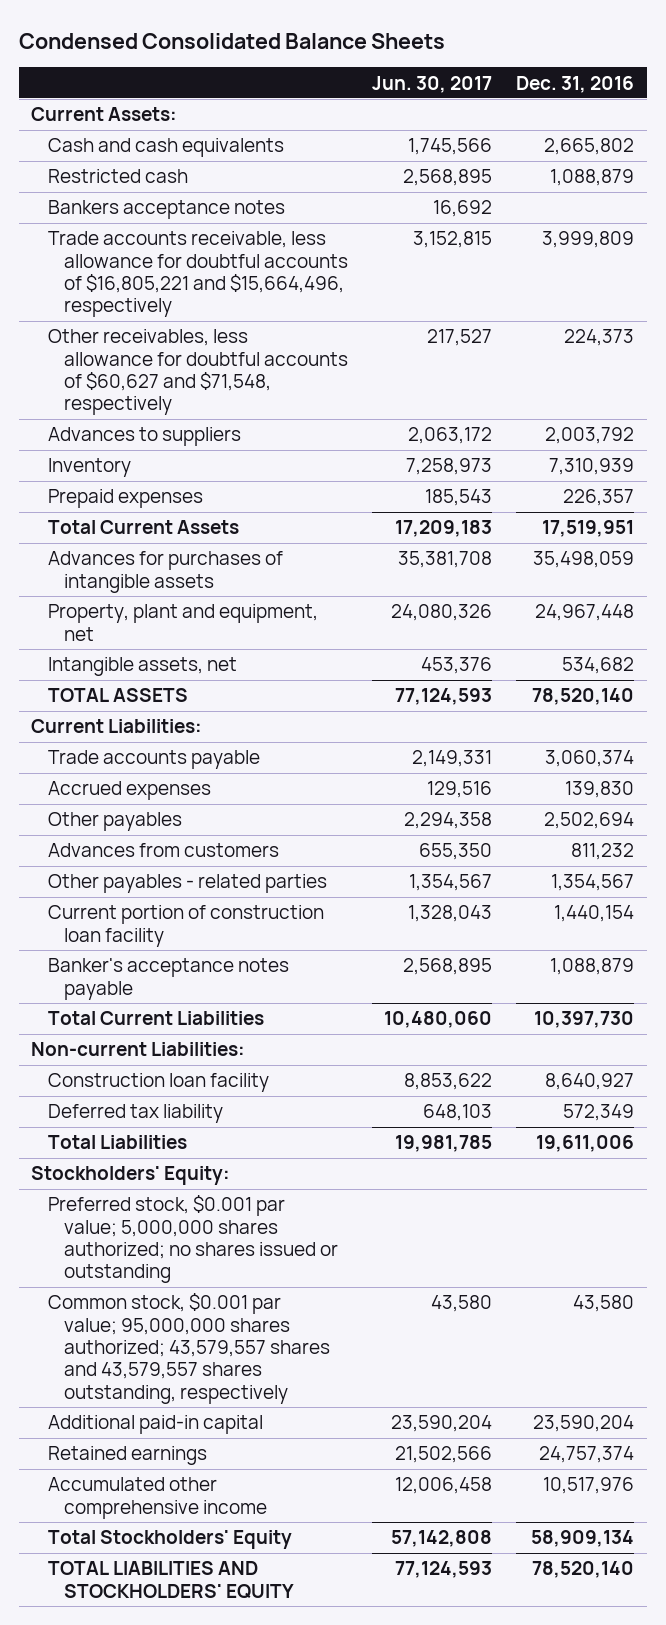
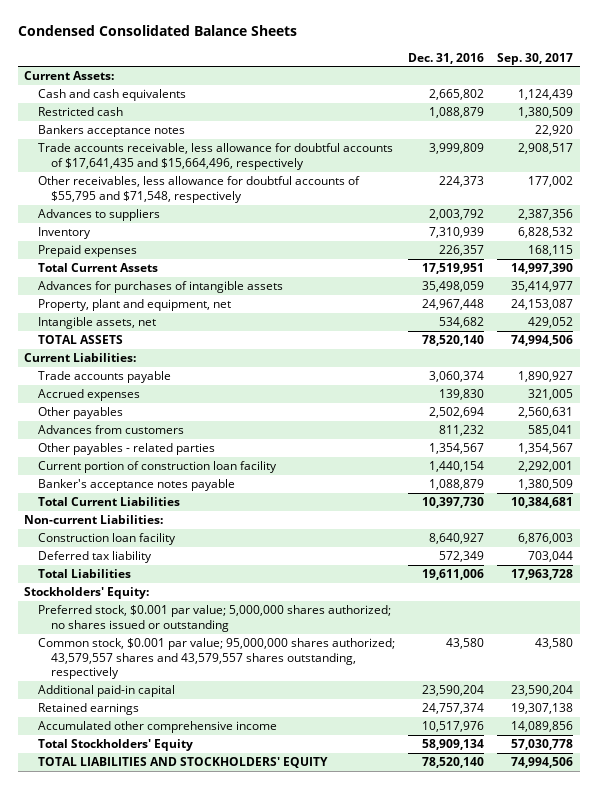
- | Jun. 30, 2017 | Dec. 31, 2016
+ | Dec. 31, 2016 | Sep. 30, 2017
- Trade accounts receivable, less allowance for doubtful accounts of $16,805,221 and $15,664,496, respectively | 3,152,815 | 3,999,809
- Other receivables, less allowance for doubtful accounts of $60,627 and $71,548, respectively | 217,527 | 224,373
+ Trade accounts receivable, less allowance for doubtful accounts of $17,641,435 and $15,664,496, respectively | 3,999,809 | 2,908,517
+ Other receivables, less allowance for doubtful accounts of $55,795 and $71,548, respectively | 224,373 | 177,002

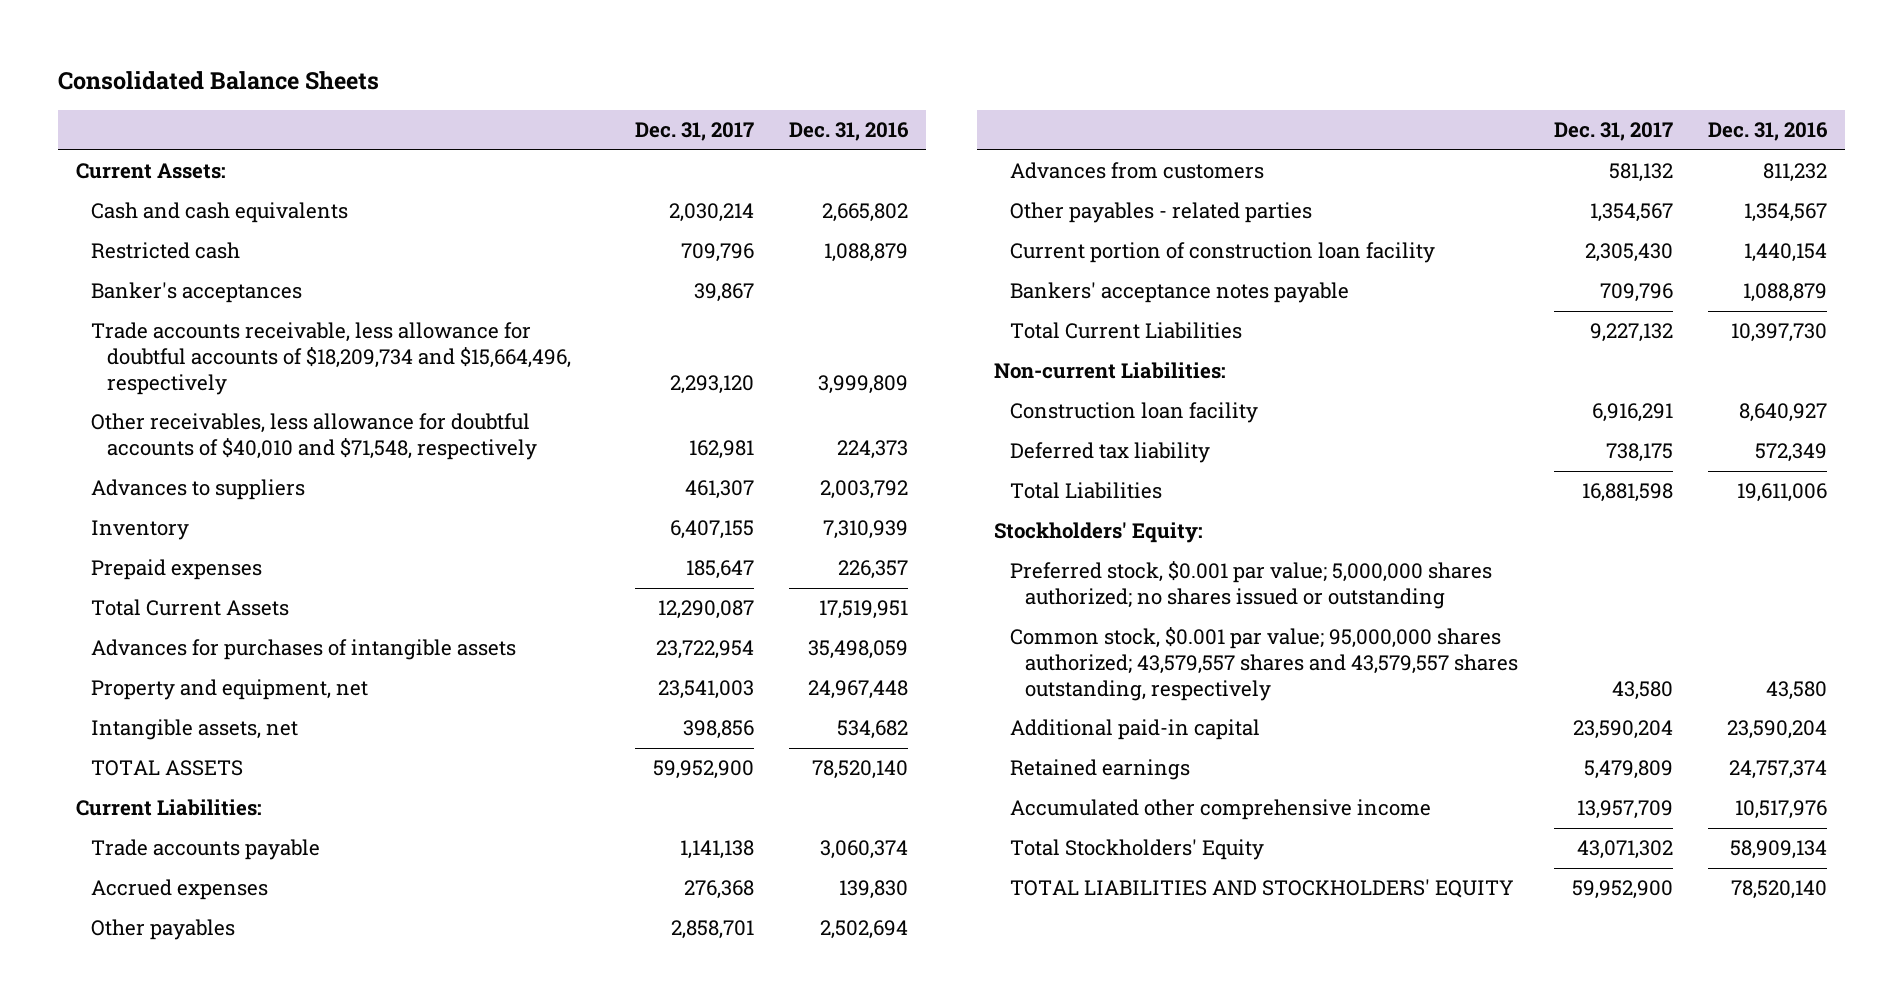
- Condensed Consolidated Balance Sheets
+ Consolidated Balance Sheets
- | Dec. 31, 2016 | Sep. 30, 2017
+ | Dec. 31, 2017 | Dec. 31, 2016
- Bankers acceptance notes | | 22,920
- Trade accounts receivable, less allowance for doubtful accounts of $17,641,435 and $15,664,496, respectively | 3,999,809 | 2,908,517
- Other receivables, less allowance for doubtful accounts of $55,795 and $71,548, respectively | 224,373 | 177,002
+ Banker's acceptances | 39,867 |
+ Trade accounts receivable, less allowance for doubtful accounts of $18,209,734 and $15,664,496, respectively | 2,293,120 | 3,999,809
+ Other receivables, less allowance for doubtful accounts of $40,010 and $71,548, respectively | 162,981 | 224,373
- Property, plant and equipment, net | 24,967,448 | 24,153,087
+ Property and equipment, net | 23,541,003 | 24,967,448
- Banker's acceptance notes payable | 1,088,879 | 1,380,509
+ Bankers' acceptance notes payable | 709,796 | 1,088,879

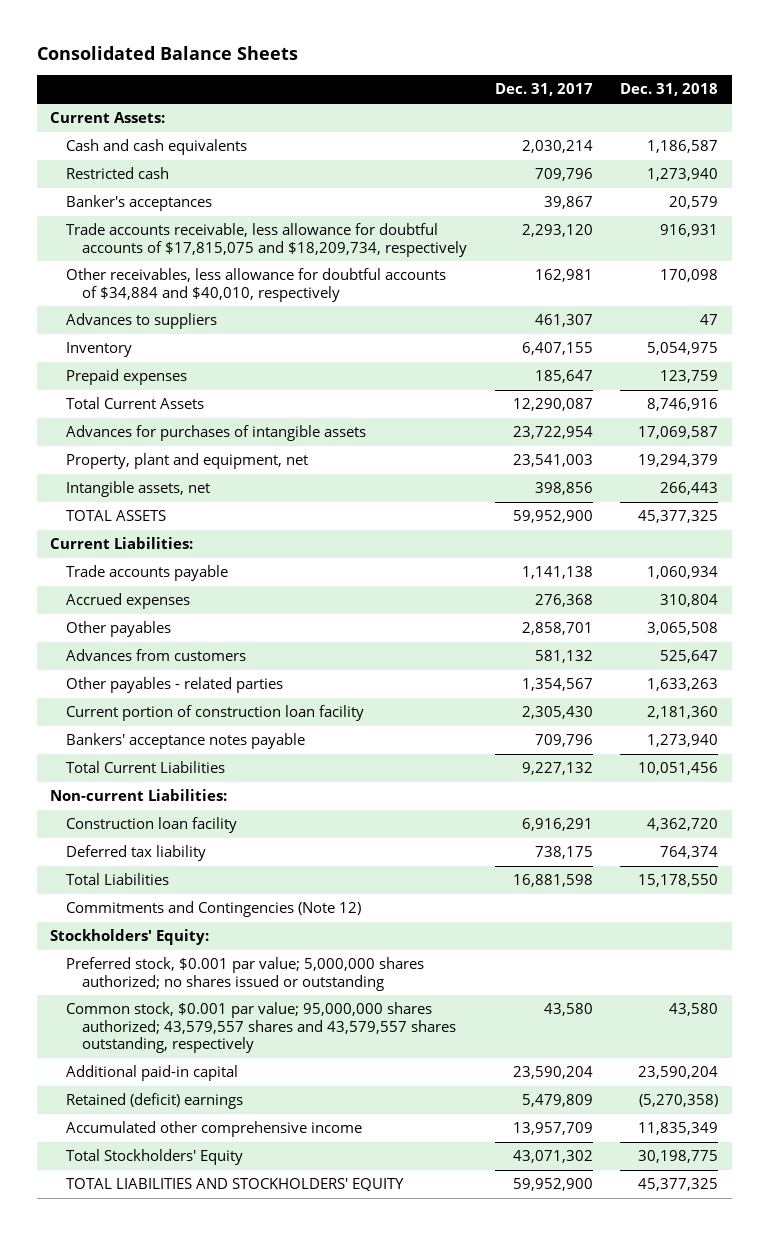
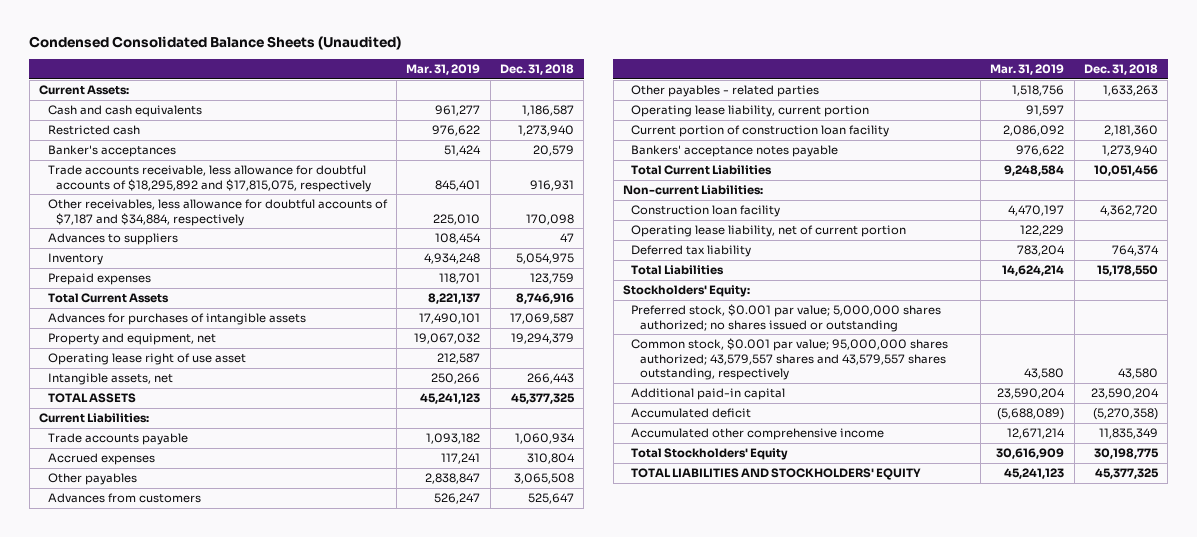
- Consolidated Balance Sheets
+ Condensed Consolidated Balance Sheets (Unaudited)
- | Dec. 31, 2017 | Dec. 31, 2018
+ | Mar. 31, 2019 | Dec. 31, 2018
- Trade accounts receivable, less allowance for doubtful accounts of $17,815,075 and $18,209,734, respectively | 2,293,120 | 916,931
- Other receivables, less allowance for doubtful accounts of $34,884 and $40,010, respectively | 162,981 | 170,098
+ Trade accounts receivable, less allowance for doubtful accounts of $18,295,892 and $17,815,075, respectively | 845,401 | 916,931
+ Other receivables, less allowance for doubtful accounts of $7,187 and $34,884, respectively | 225,010 | 170,098
- Property, plant and equipment, net | 23,541,003 | 19,294,379
+ Property and equipment, net | 19,067,032 | 19,294,379
+ Operating lease right of use asset | 212,587 |
+ Operating lease liability, current portion | 91,597 |
+ Operating lease liability, net of current portion | 122,229 |
- Commitments and Contingencies (Note 12)
- Retained (deficit) earnings | 5,479,809 | (5,270,358)
+ Accumulated deficit | (5,688,089) | (5,270,358)

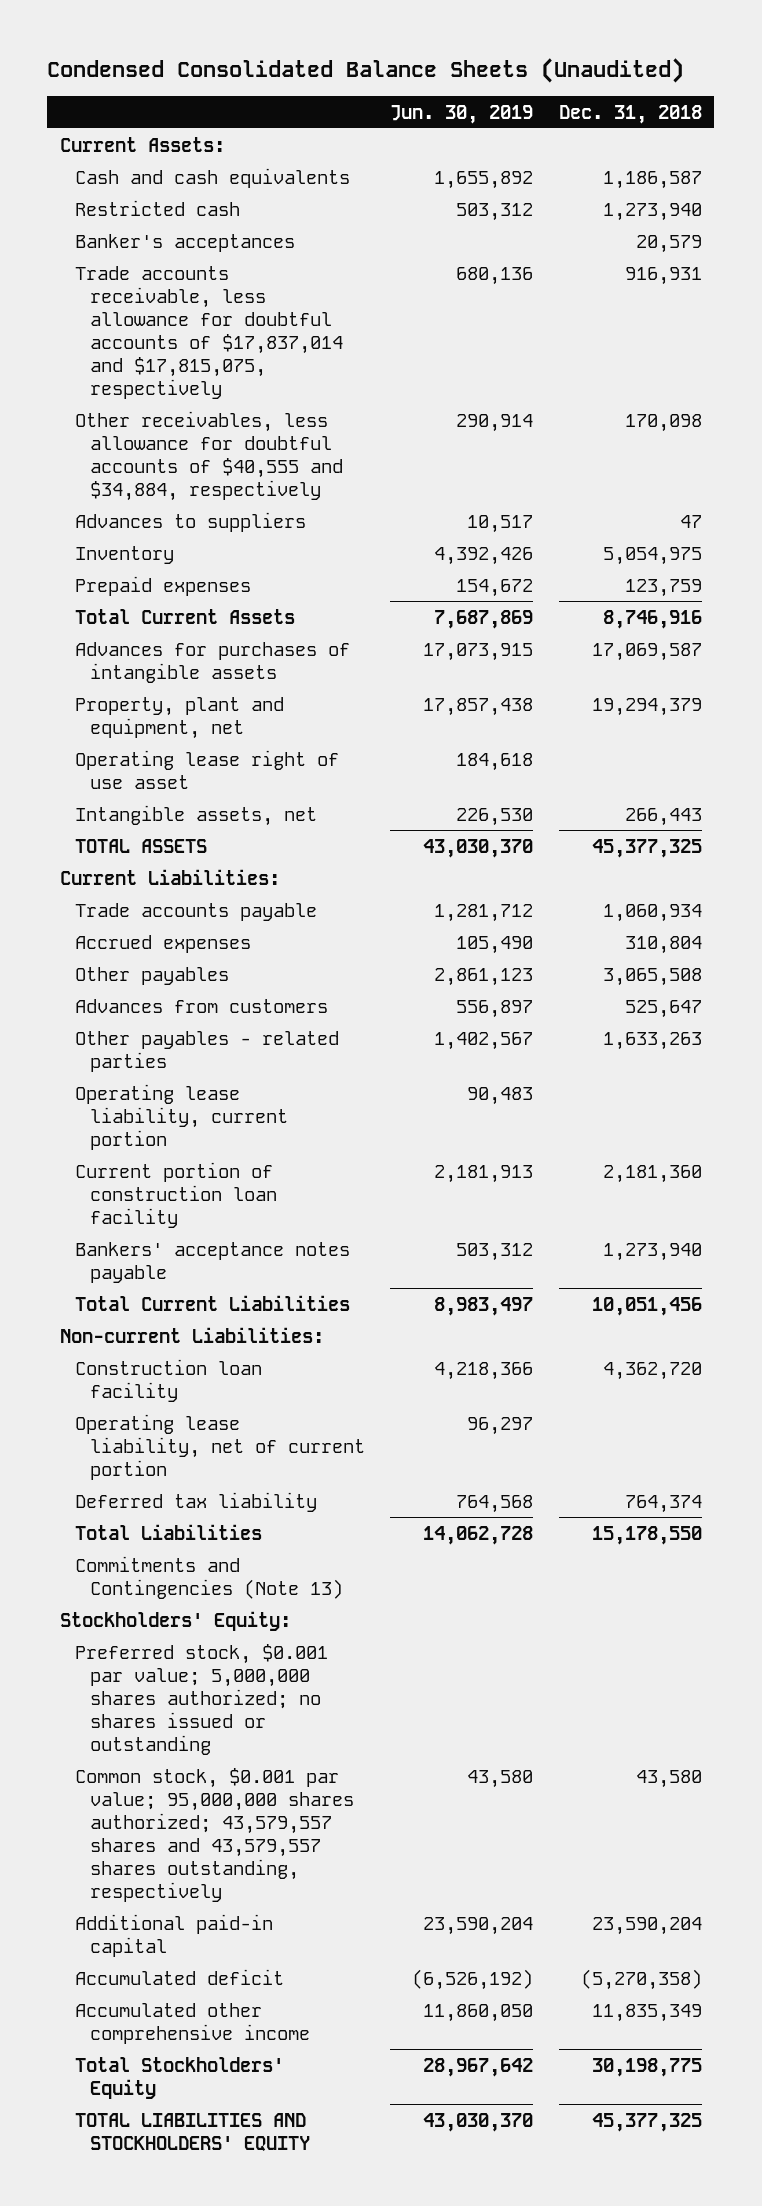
- | Mar. 31, 2019 | Dec. 31, 2018
+ | Jun. 30, 2019 | Dec. 31, 2018
- Trade accounts receivable, less allowance for doubtful accounts of $18,295,892 and $17,815,075, respectively | 845,401 | 916,931
- Other receivables, less allowance for doubtful accounts of $7,187 and $34,884, respectively | 225,010 | 170,098
+ Trade accounts receivable, less allowance for doubtful accounts of $17,837,014 and $17,815,075, respectively | 680,136 | 916,931
+ Other receivables, less allowance for doubtful accounts of $40,555 and $34,884, respectively | 290,914 | 170,098
- Property and equipment, net | 19,067,032 | 19,294,379
+ Property, plant and equipment, net | 17,857,438 | 19,294,379
+ Commitments and Contingencies (Note 13)

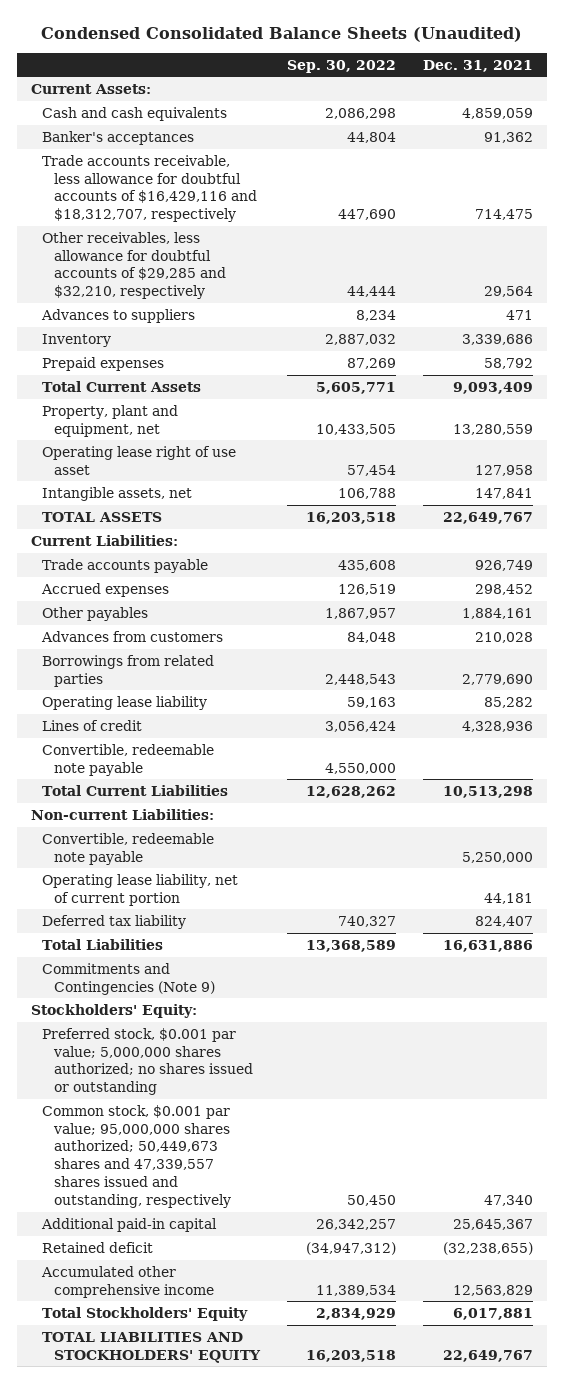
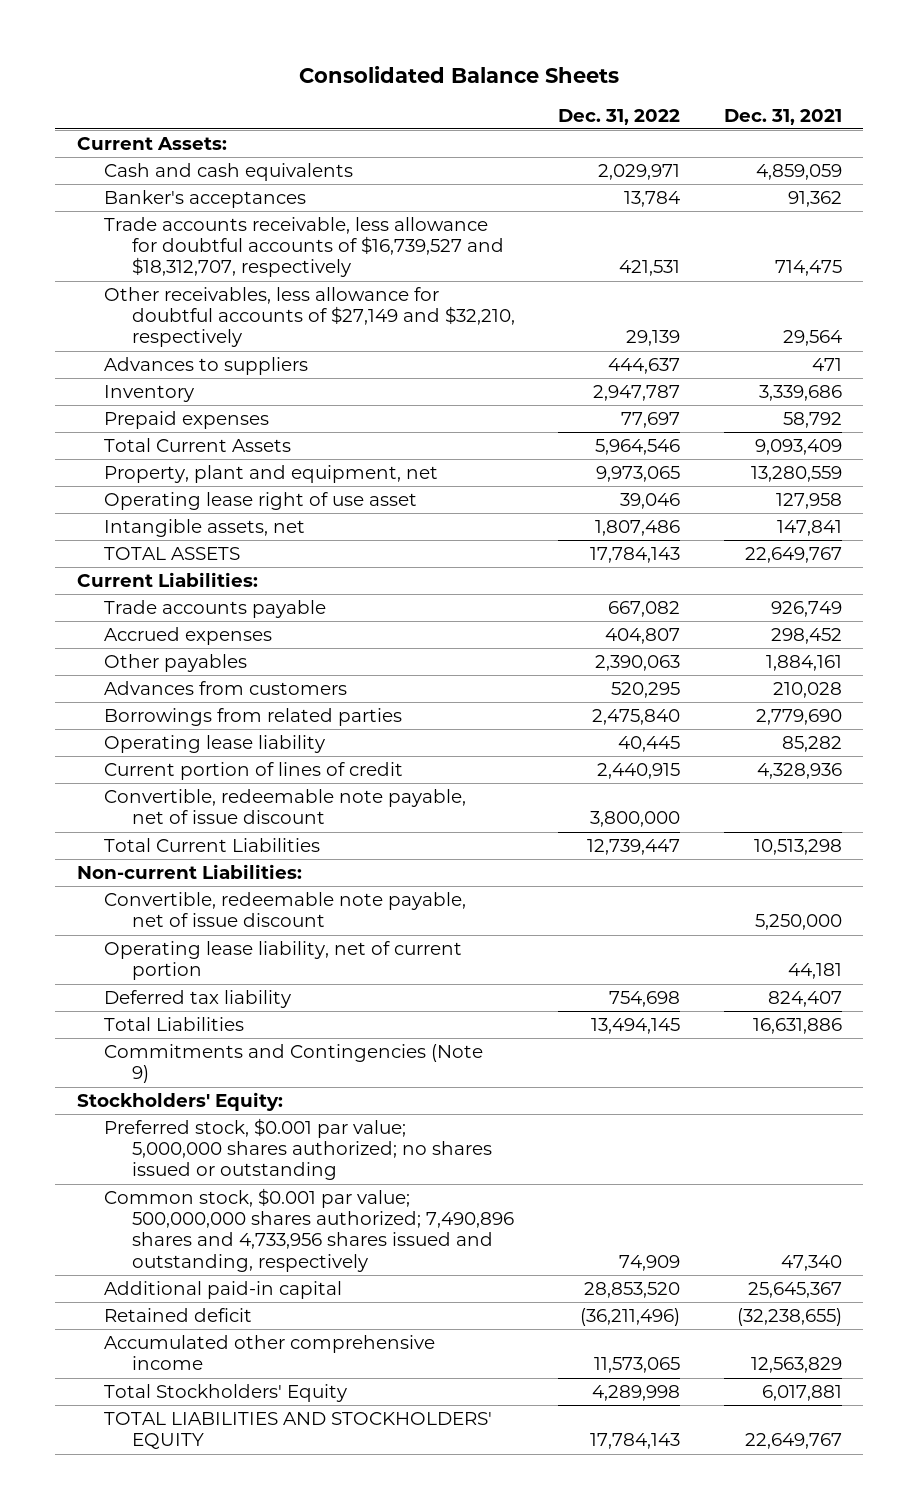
- Condensed Consolidated Balance Sheets (Unaudited)
+ Consolidated Balance Sheets
- | Sep. 30, 2022 | Dec. 31, 2021
+ | Dec. 31, 2022 | Dec. 31, 2021
- Trade accounts receivable, less allowance for doubtful accounts of $16,429,116 and $18,312,707, respectively | 447,690 | 714,475
- Other receivables, less allowance for doubtful accounts of $29,285 and $32,210, respectively | 44,444 | 29,564
+ Trade accounts receivable, less allowance for doubtful accounts of $16,739,527 and $18,312,707, respectively | 421,531 | 714,475
+ Other receivables, less allowance for doubtful accounts of $27,149 and $32,210, respectively | 29,139 | 29,564
- Lines of credit | 3,056,424 | 4,328,936
- Convertible, redeemable note payable | 4,550,000 |
+ Current portion of lines of credit | 2,440,915 | 4,328,936
+ Convertible, redeemable note payable, net of issue discount | 3,800,000 |
- Convertible, redeemable note payable | | 5,250,000
+ Convertible, redeemable note payable, net of issue discount | | 5,250,000
- Common stock, $0.001 par value; 95,000,000 shares authorized; 50,449,673 shares and 47,339,557 shares issued and outstanding, respectively | 50,450 | 47,340
+ Common stock, $0.001 par value; 500,000,000 shares authorized; 7,490,896 shares and 4,733,956 shares issued and outstanding, respectively | 74,909 | 47,340

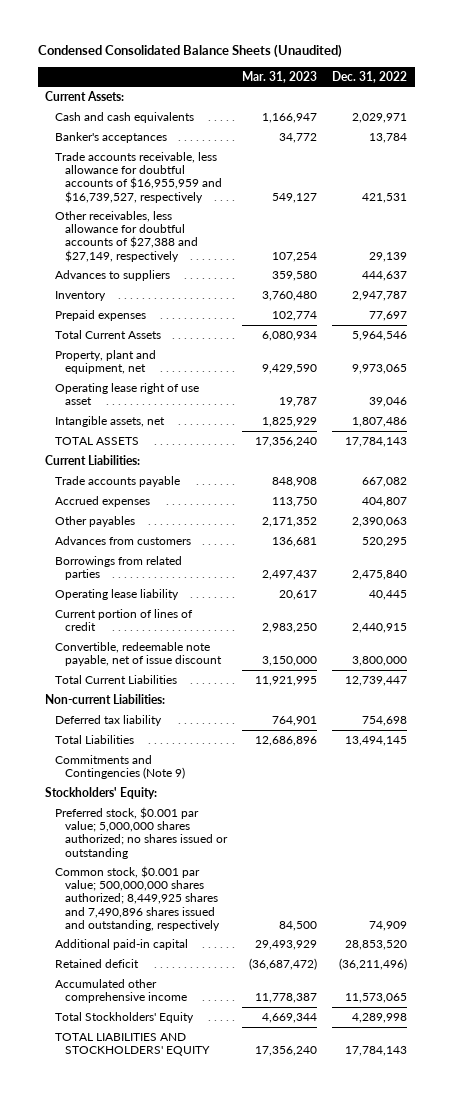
- Consolidated Balance Sheets
+ Condensed Consolidated Balance Sheets (Unaudited)
- | Dec. 31, 2022 | Dec. 31, 2021
+ | Mar. 31, 2023 | Dec. 31, 2022
- Trade accounts receivable, less allowance for doubtful accounts of $16,739,527 and $18,312,707, respectively | 421,531 | 714,475
- Other receivables, less allowance for doubtful accounts of $27,149 and $32,210, respectively | 29,139 | 29,564
+ Trade accounts receivable, less allowance for doubtful accounts of $16,955,959 and $16,739,527, respectively | 549,127 | 421,531
+ Other receivables, less allowance for doubtful accounts of $27,388 and $27,149, respectively | 107,254 | 29,139
- Convertible, redeemable note payable, net of issue discount | | 5,250,000
- Operating lease liability, net of current portion | | 44,181
- Common stock, $0.001 par value; 500,000,000 shares authorized; 7,490,896 shares and 4,733,956 shares issued and outstanding, respectively | 74,909 | 47,340
+ Common stock, $0.001 par value; 500,000,000 shares authorized; 8,449,925 shares and 7,490,896 shares issued and outstanding, respectively | 84,500 | 74,909

